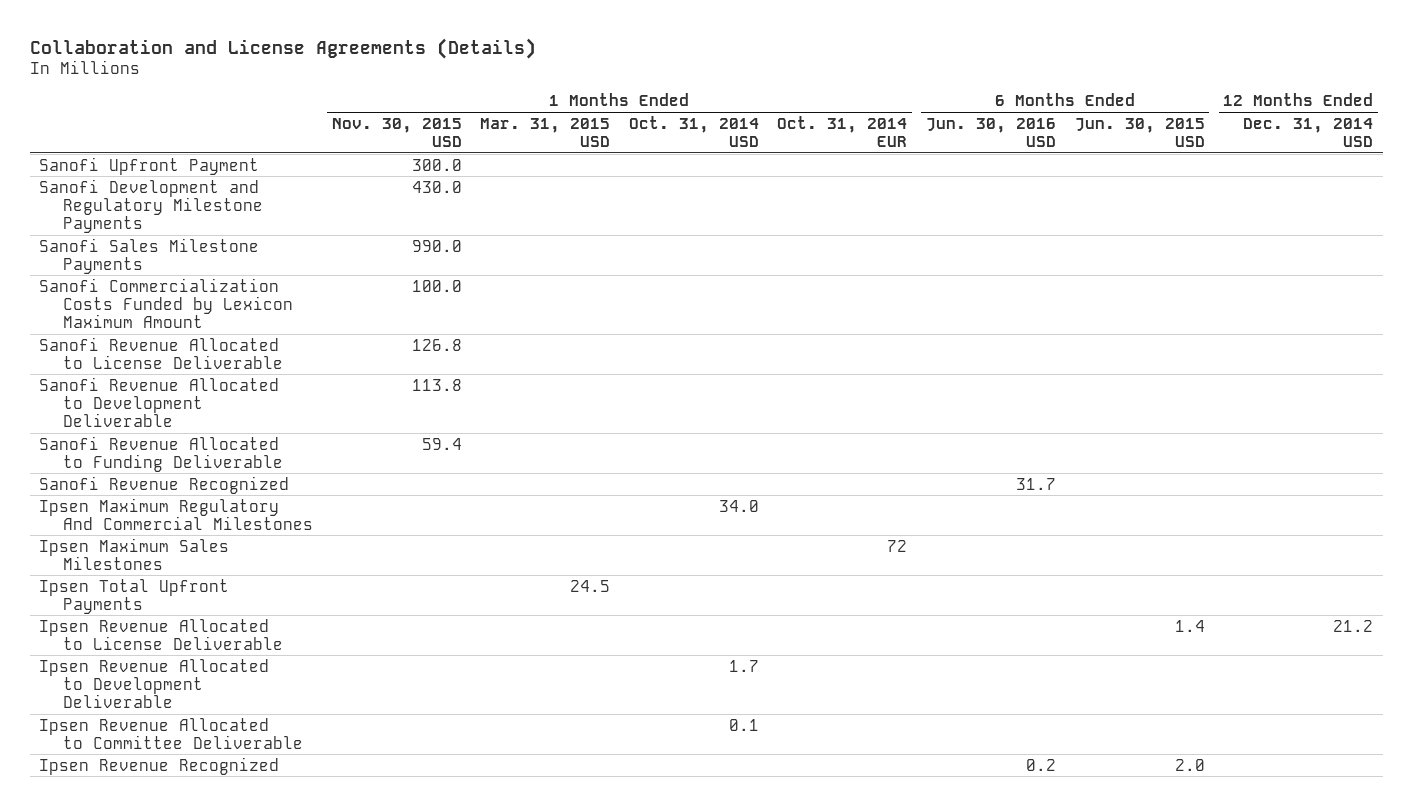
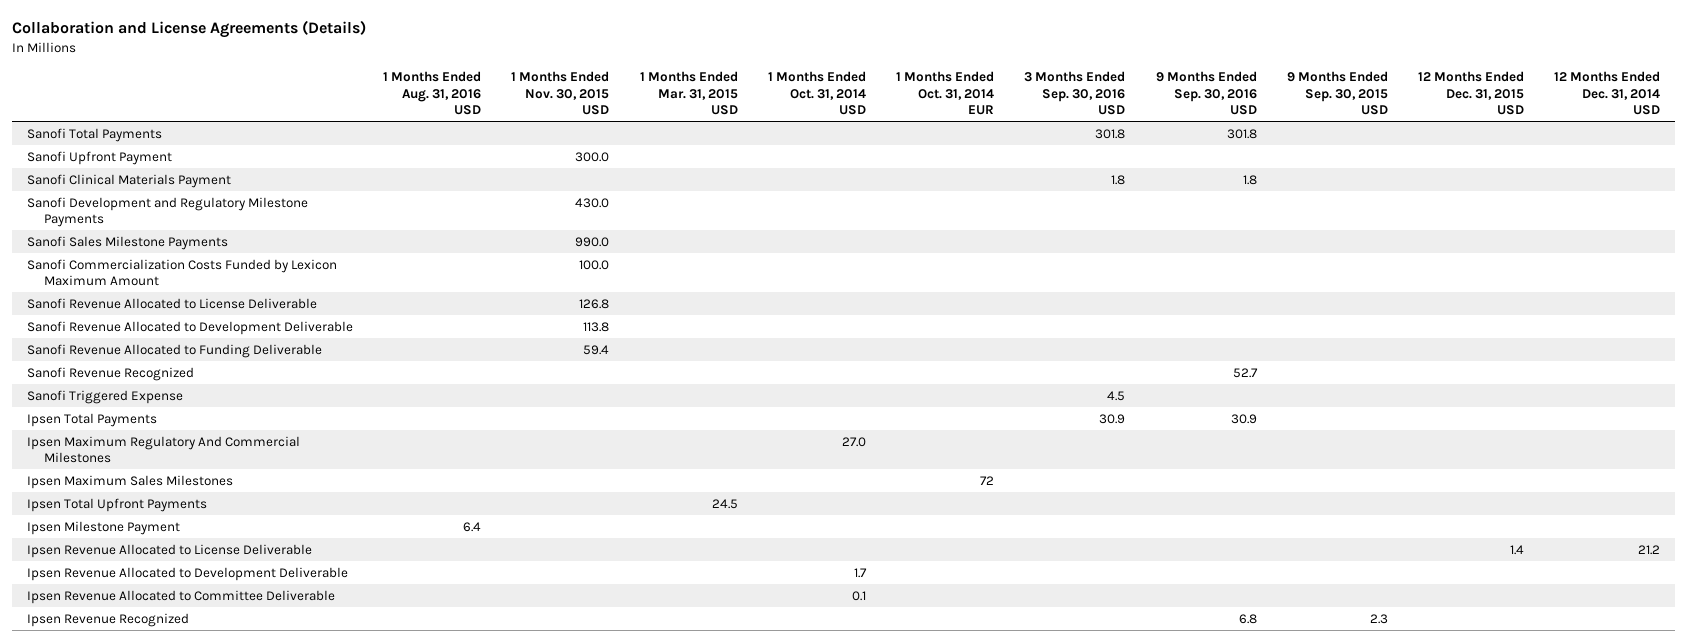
- | 1 Months Ended Nov. 30, 2015 USD | 1 Months Ended Mar. 31, 2015 USD | 1 Months Ended Oct. 31, 2014 USD | 1 Months Ended Oct. 31, 2014 EUR | 6 Months Ended Jun. 30, 2016 USD | 6 Months Ended Jun. 30, 2015 USD | 12 Months Ended Dec. 31, 2014 USD
+ | 1 Months Ended Aug. 31, 2016 USD | 1 Months Ended Nov. 30, 2015 USD | 1 Months Ended Mar. 31, 2015 USD | 1 Months Ended Oct. 31, 2014 USD | 1 Months Ended Oct. 31, 2014 EUR | 3 Months Ended Sep. 30, 2016 USD | 9 Months Ended Sep. 30, 2016 USD | 9 Months Ended Sep. 30, 2015 USD | 12 Months Ended Dec. 31, 2015 USD | 12 Months Ended Dec. 31, 2014 USD
+ Sanofi Total Payments | | | | | | 301.8 | 301.8 | | |
+ Sanofi Clinical Materials Payment | | | | | | 1.8 | 1.8 | | |
- Ipsen Maximum Regulatory And Commercial Milestones | | | 34.0 | | | |
+ Sanofi Triggered Expense | | | | | | 4.5 | | | |
+ Ipsen Total Payments | | | | | | 30.9 | 30.9 | | |
+ Ipsen Maximum Regulatory And Commercial Milestones | | | | 27.0 | | | | | |
+ Ipsen Milestone Payment | 6.4 | | | | | | | | |

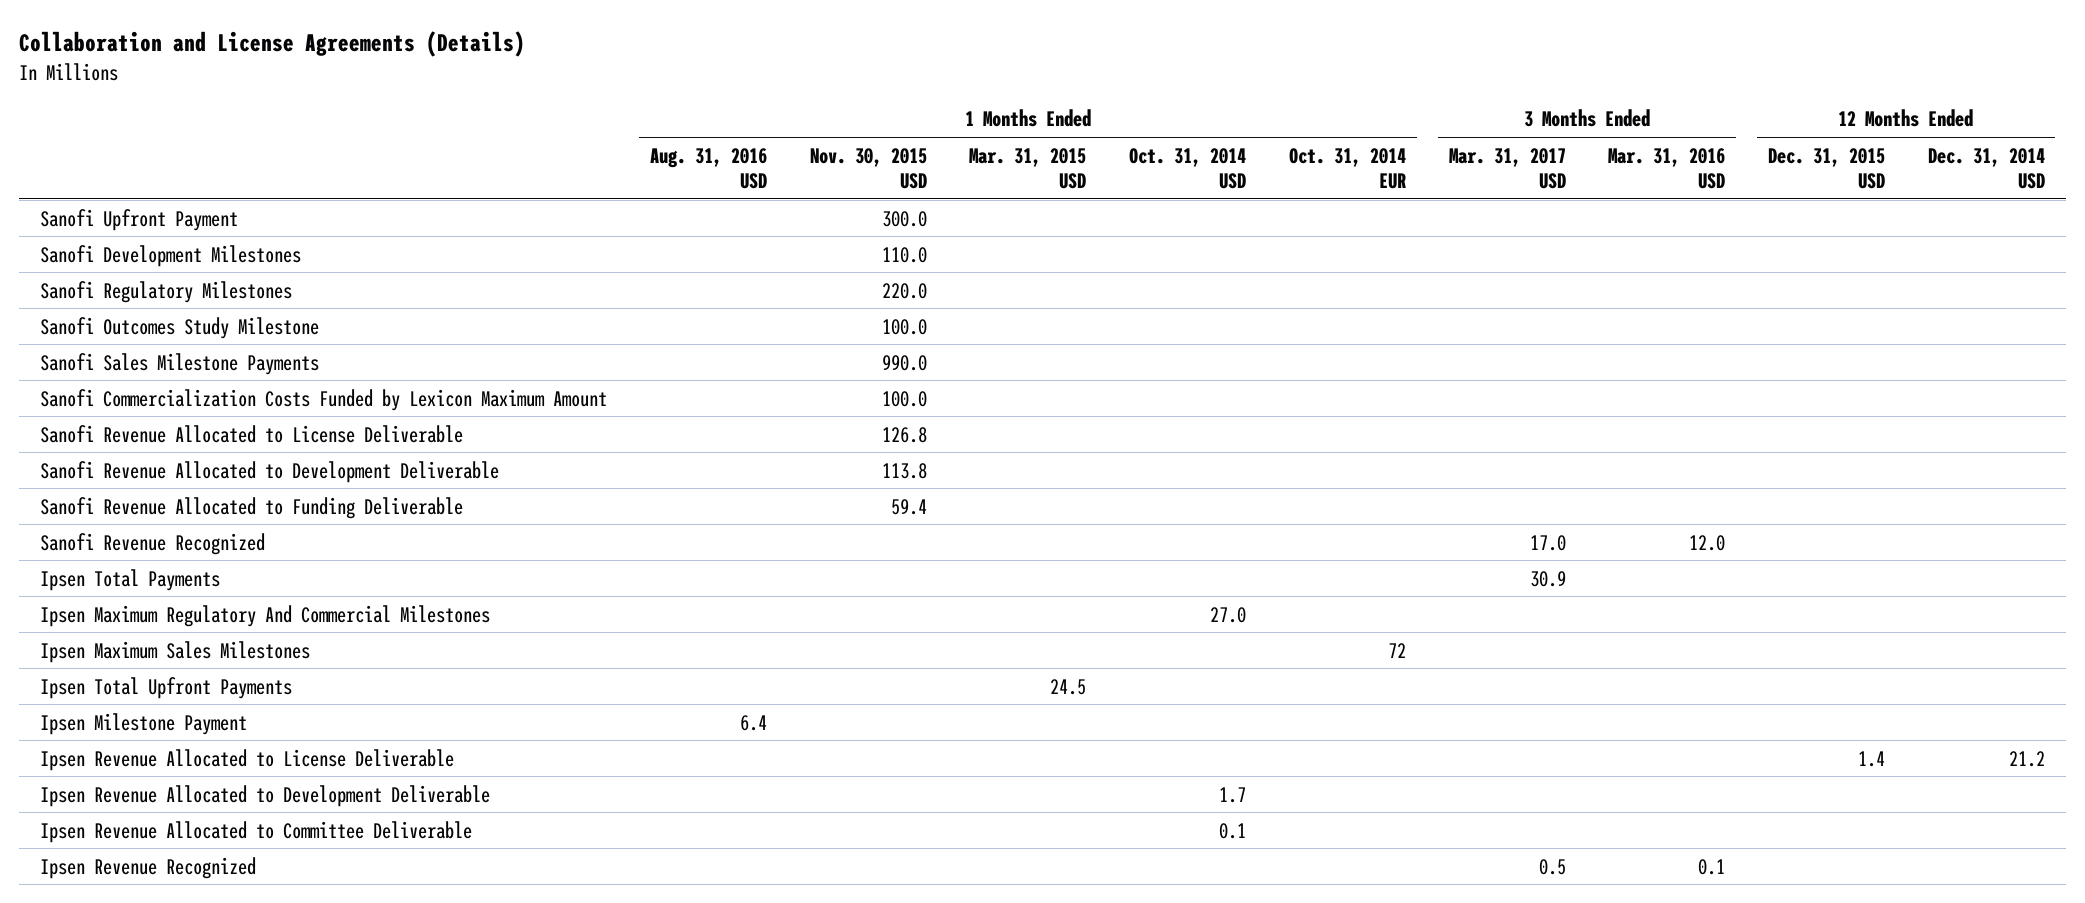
- | 1 Months Ended Aug. 31, 2016 USD | 1 Months Ended Nov. 30, 2015 USD | 1 Months Ended Mar. 31, 2015 USD | 1 Months Ended Oct. 31, 2014 USD | 1 Months Ended Oct. 31, 2014 EUR | 3 Months Ended Sep. 30, 2016 USD | 9 Months Ended Sep. 30, 2016 USD | 9 Months Ended Sep. 30, 2015 USD | 12 Months Ended Dec. 31, 2015 USD | 12 Months Ended Dec. 31, 2014 USD
+ | 1 Months Ended Aug. 31, 2016 USD | 1 Months Ended Nov. 30, 2015 USD | 1 Months Ended Mar. 31, 2015 USD | 1 Months Ended Oct. 31, 2014 USD | 1 Months Ended Oct. 31, 2014 EUR | 3 Months Ended Mar. 31, 2017 USD | 3 Months Ended Mar. 31, 2016 USD | 12 Months Ended Dec. 31, 2015 USD | 12 Months Ended Dec. 31, 2014 USD
- Sanofi Total Payments | | | | | | 301.8 | 301.8 | | |
- Sanofi Clinical Materials Payment | | | | | | 1.8 | 1.8 | | |
- Sanofi Development and Regulatory Milestone Payments | | 430.0 | | | | | | | |
+ Sanofi Development Milestones | | 110.0 | | | | | | |
+ Sanofi Regulatory Milestones | | 220.0 | | | | | | |
+ Sanofi Outcomes Study Milestone | | 100.0 | | | | | | |
- Sanofi Triggered Expense | | | | | | 4.5 | | | |

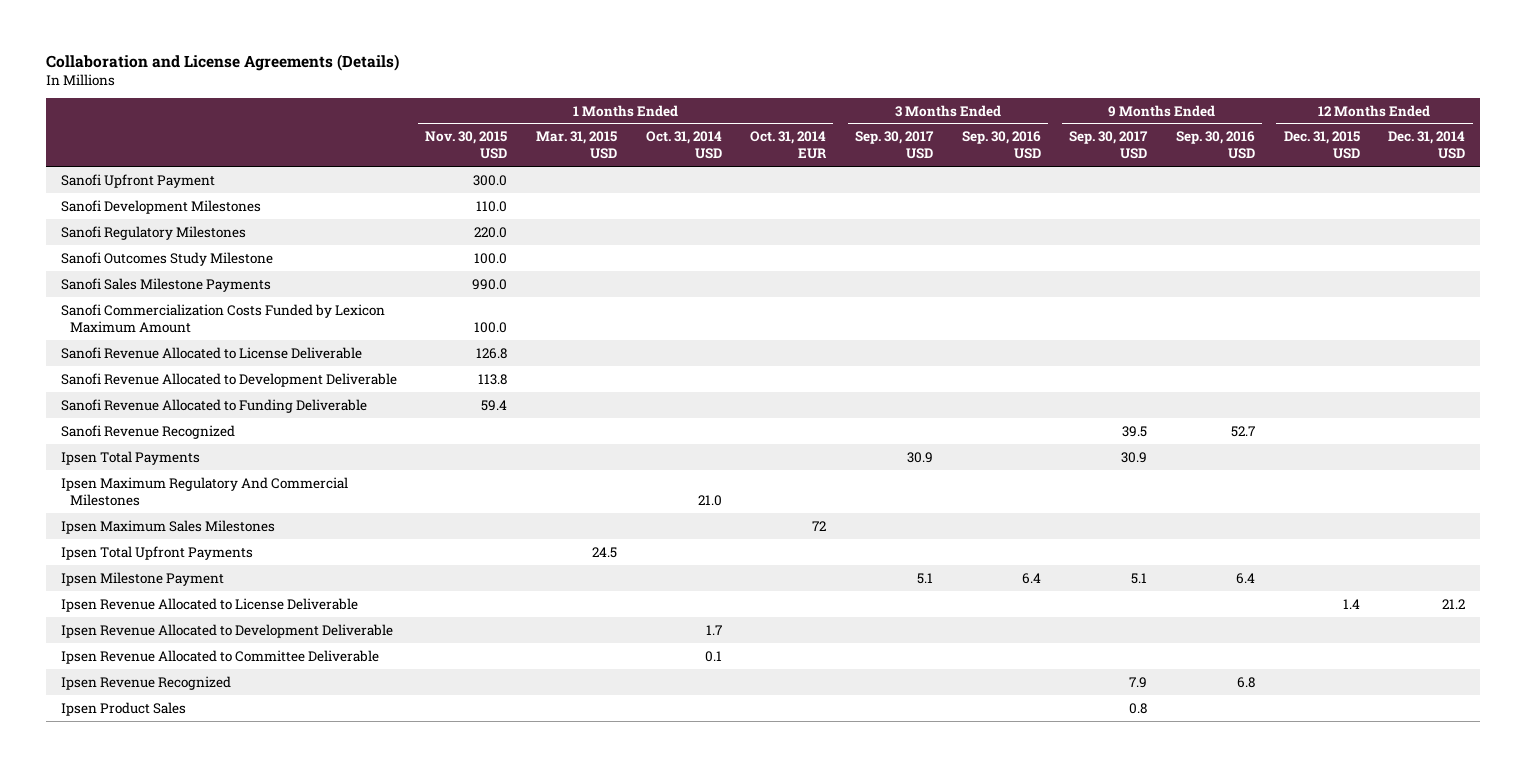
- | 1 Months Ended Aug. 31, 2016 USD | 1 Months Ended Nov. 30, 2015 USD | 1 Months Ended Mar. 31, 2015 USD | 1 Months Ended Oct. 31, 2014 USD | 1 Months Ended Oct. 31, 2014 EUR | 3 Months Ended Mar. 31, 2017 USD | 3 Months Ended Mar. 31, 2016 USD | 12 Months Ended Dec. 31, 2015 USD | 12 Months Ended Dec. 31, 2014 USD
+ | 1 Months Ended Nov. 30, 2015 USD | 1 Months Ended Mar. 31, 2015 USD | 1 Months Ended Oct. 31, 2014 USD | 1 Months Ended Oct. 31, 2014 EUR | 3 Months Ended Sep. 30, 2017 USD | 3 Months Ended Sep. 30, 2016 USD | 9 Months Ended Sep. 30, 2017 USD | 9 Months Ended Sep. 30, 2016 USD | 12 Months Ended Dec. 31, 2015 USD | 12 Months Ended Dec. 31, 2014 USD
- Ipsen Maximum Regulatory And Commercial Milestones | | | | 27.0 | | | | |
+ Ipsen Maximum Regulatory And Commercial Milestones | | | 21.0 | | | | | | |
+ Ipsen Product Sales | | | | | | | 0.8 | | |

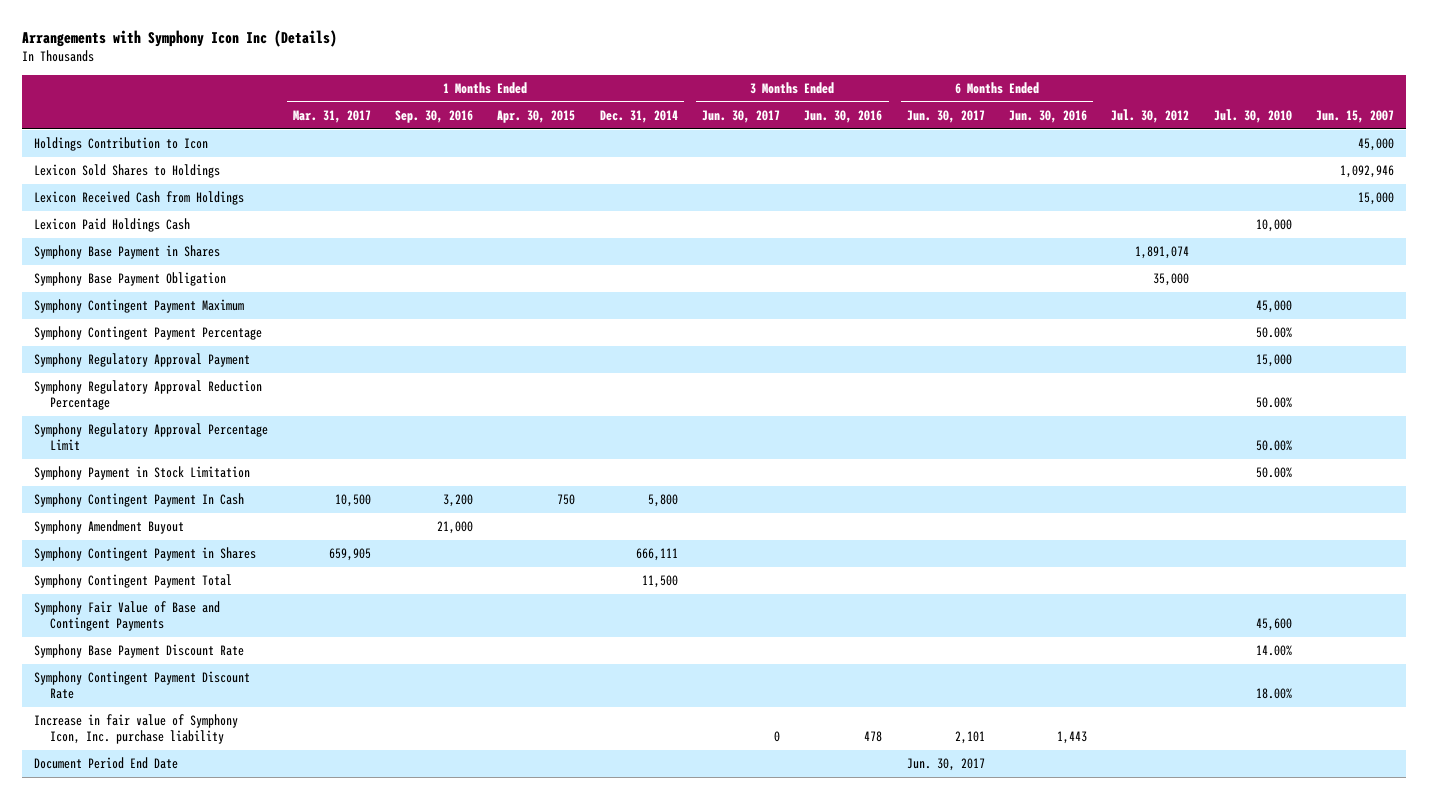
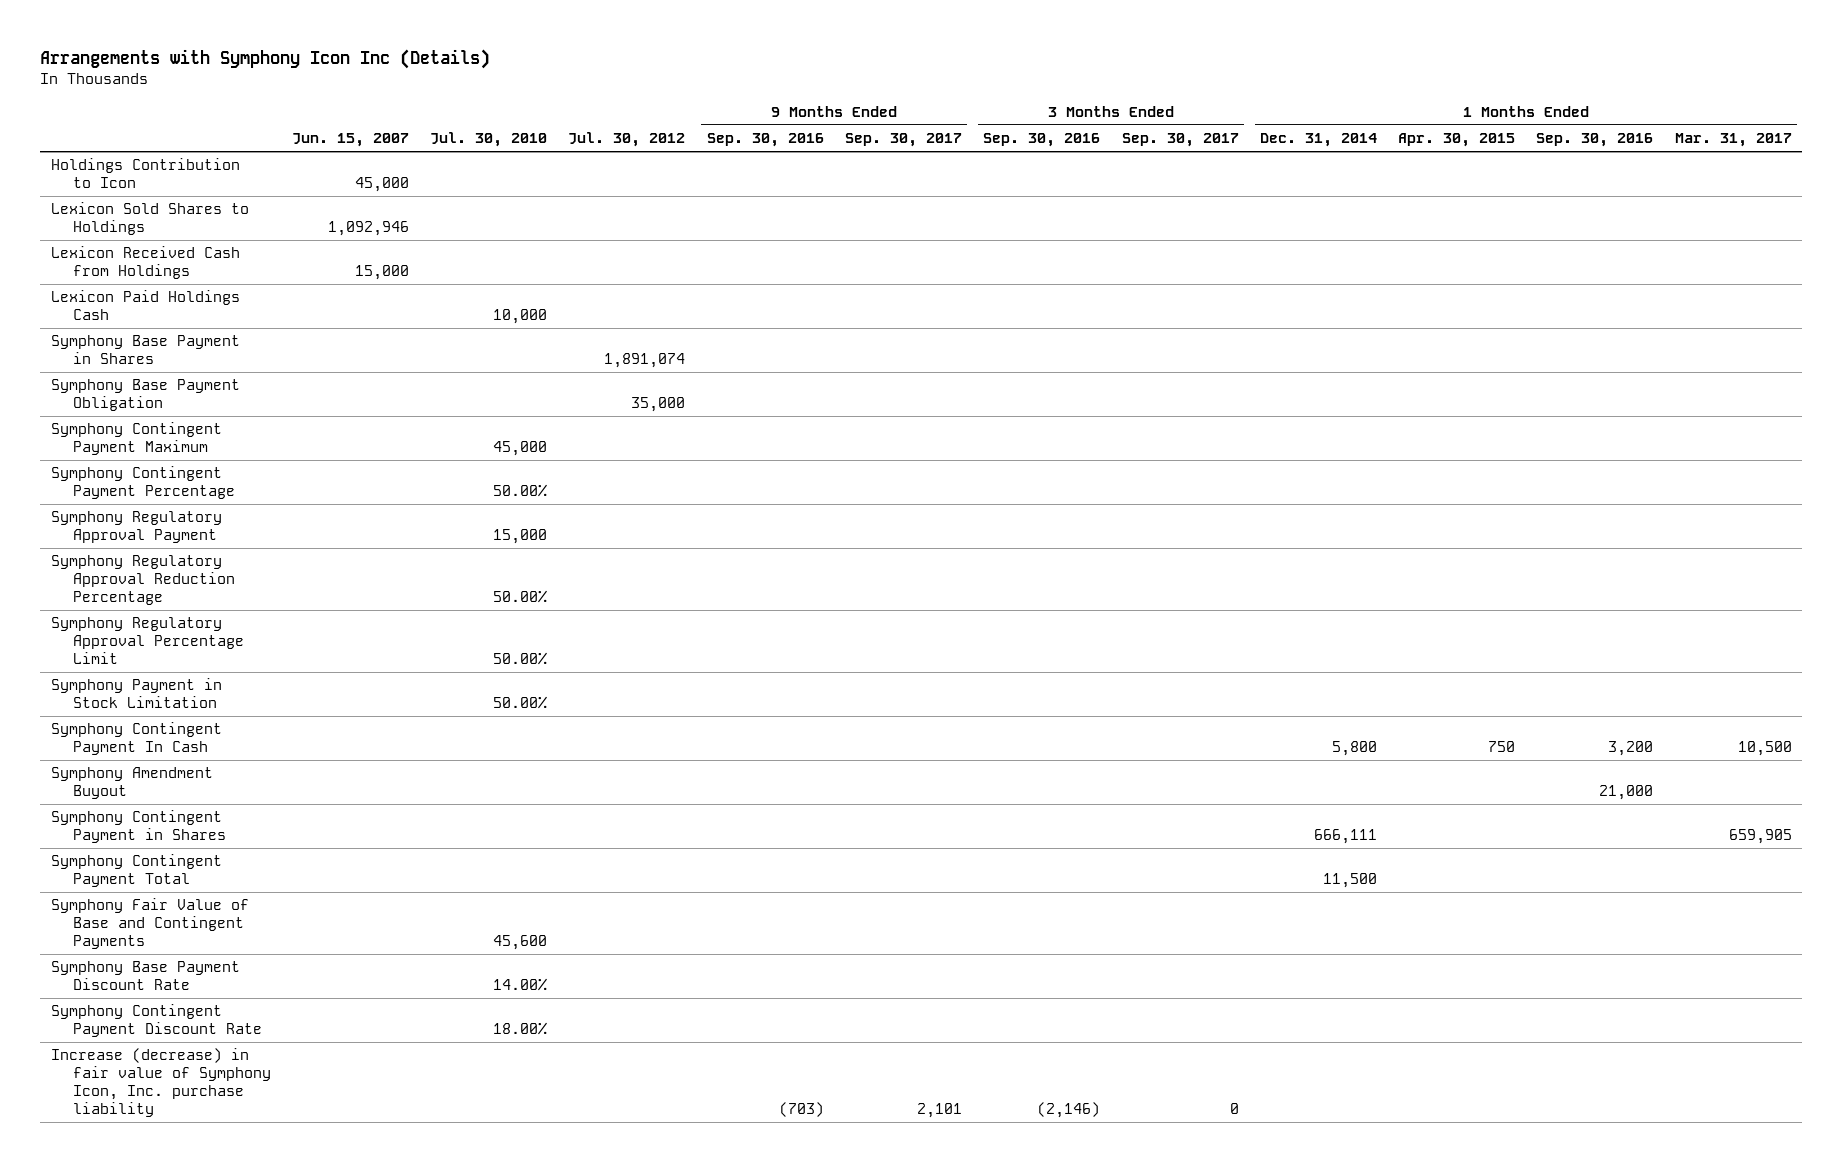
- | 1 Months Ended Mar. 31, 2017 | 1 Months Ended Sep. 30, 2016 | 1 Months Ended Apr. 30, 2015 | 1 Months Ended Dec. 31, 2014 | 3 Months Ended Jun. 30, 2017 | 3 Months Ended Jun. 30, 2016 | 6 Months Ended Jun. 30, 2017 | 6 Months Ended Jun. 30, 2016 | Jul. 30, 2012 | Jul. 30, 2010 | Jun. 15, 2007
+ | Jun. 15, 2007 | Jul. 30, 2010 | Jul. 30, 2012 | 9 Months Ended Sep. 30, 2016 | 9 Months Ended Sep. 30, 2017 | 3 Months Ended Sep. 30, 2016 | 3 Months Ended Sep. 30, 2017 | 1 Months Ended Dec. 31, 2014 | 1 Months Ended Apr. 30, 2015 | 1 Months Ended Sep. 30, 2016 | 1 Months Ended Mar. 31, 2017
- Increase in fair value of Symphony Icon, Inc. purchase liability | | | | | 0 | 478 | 2,101 | 1,443 | | |
- Document Period End Date | | | | | | | Jun. 30, 2017 | | | |
+ Increase (decrease) in fair value of Symphony Icon, Inc. purchase liability | | | | (703) | 2,101 | (2,146) | 0 | | | |

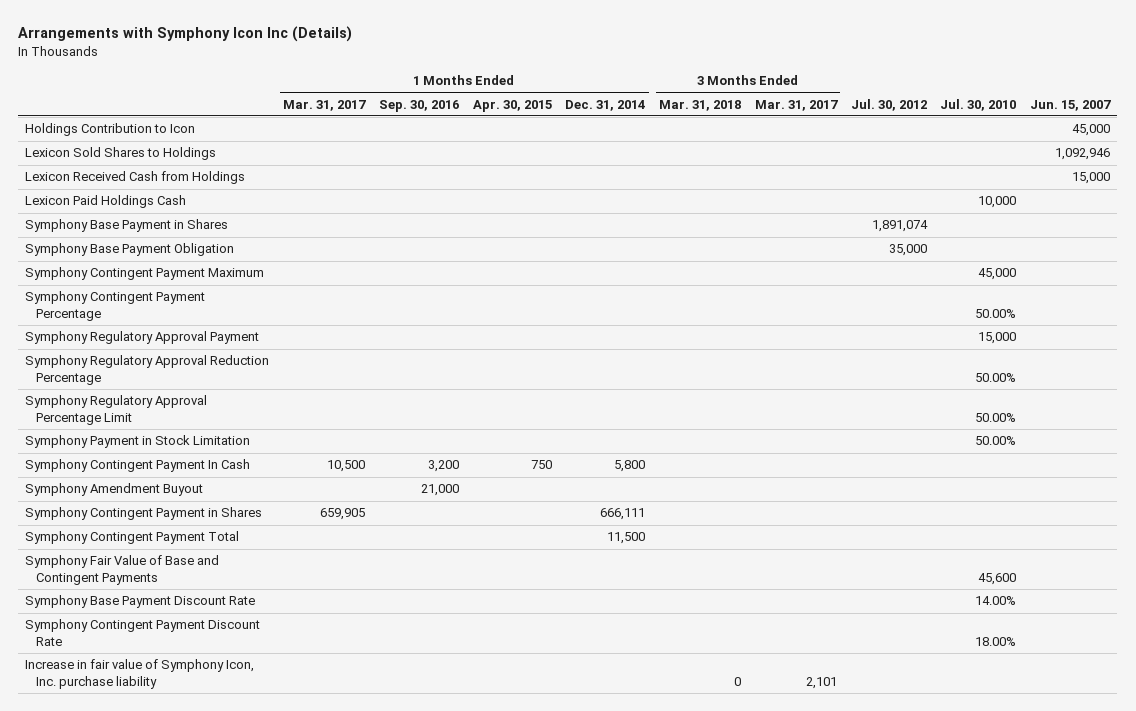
- | Jun. 15, 2007 | Jul. 30, 2010 | Jul. 30, 2012 | 9 Months Ended Sep. 30, 2016 | 9 Months Ended Sep. 30, 2017 | 3 Months Ended Sep. 30, 2016 | 3 Months Ended Sep. 30, 2017 | 1 Months Ended Dec. 31, 2014 | 1 Months Ended Apr. 30, 2015 | 1 Months Ended Sep. 30, 2016 | 1 Months Ended Mar. 31, 2017
+ | 1 Months Ended Mar. 31, 2017 | 1 Months Ended Sep. 30, 2016 | 1 Months Ended Apr. 30, 2015 | 1 Months Ended Dec. 31, 2014 | 3 Months Ended Mar. 31, 2018 | 3 Months Ended Mar. 31, 2017 | Jul. 30, 2012 | Jul. 30, 2010 | Jun. 15, 2007
- Increase (decrease) in fair value of Symphony Icon, Inc. purchase liability | | | | (703) | 2,101 | (2,146) | 0 | | | |
+ Increase in fair value of Symphony Icon, Inc. purchase liability | | | | | 0 | 2,101 | | |

